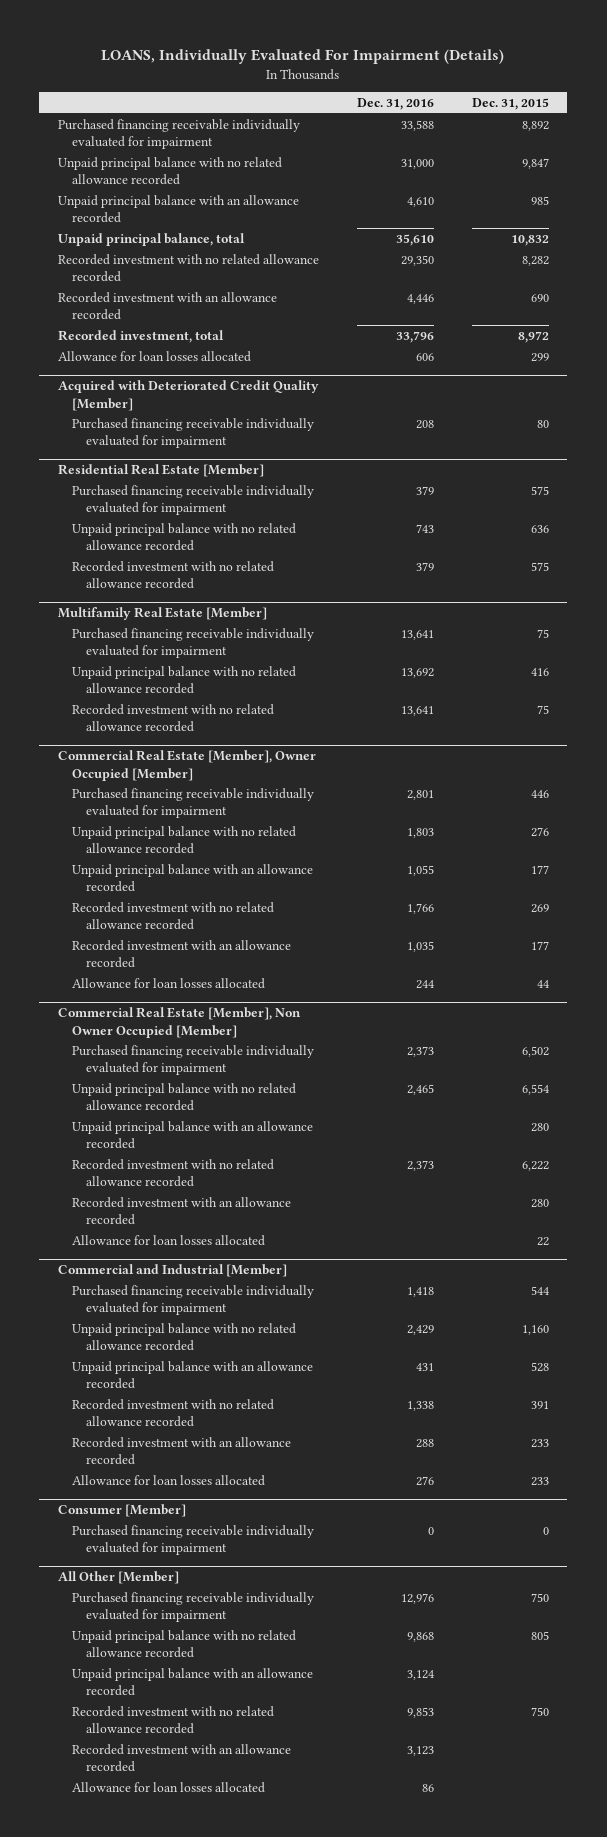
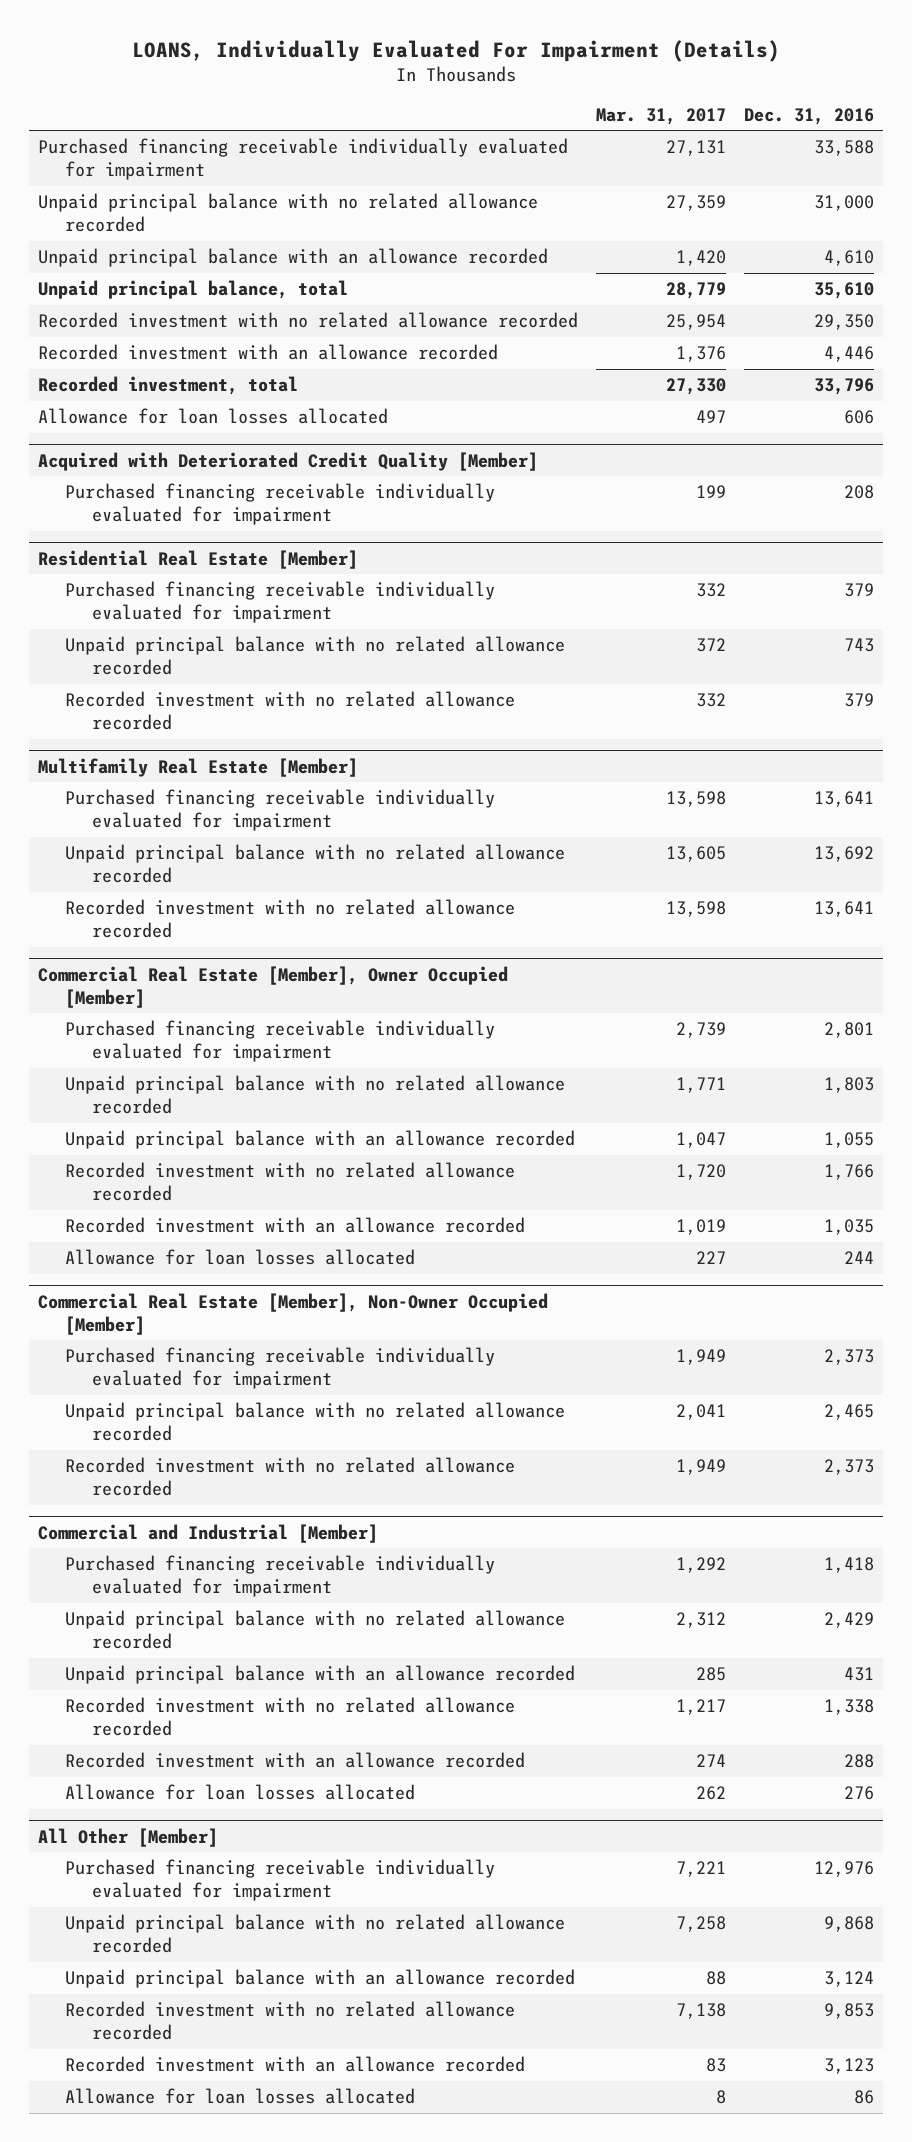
- | Dec. 31, 2016 | Dec. 31, 2015
+ | Mar. 31, 2017 | Dec. 31, 2016
- Commercial Real Estate [Member], Non Owner Occupied [Member]
+ Commercial Real Estate [Member], Non-Owner Occupied [Member]
- Unpaid principal balance with an allowance recorded | | 280
- Recorded investment with an allowance recorded | | 280
- Allowance for loan losses allocated | | 22
- Consumer [Member]
- Purchased financing receivable individually evaluated for impairment | 0 | 0

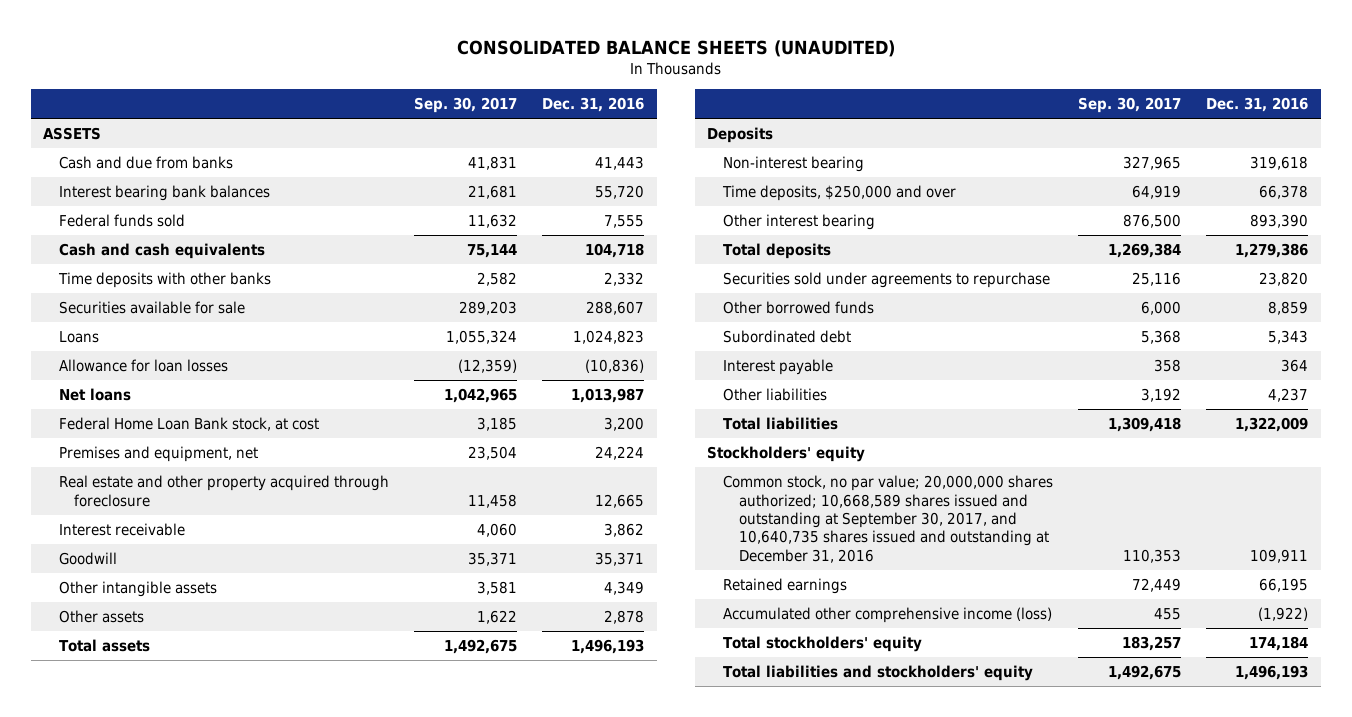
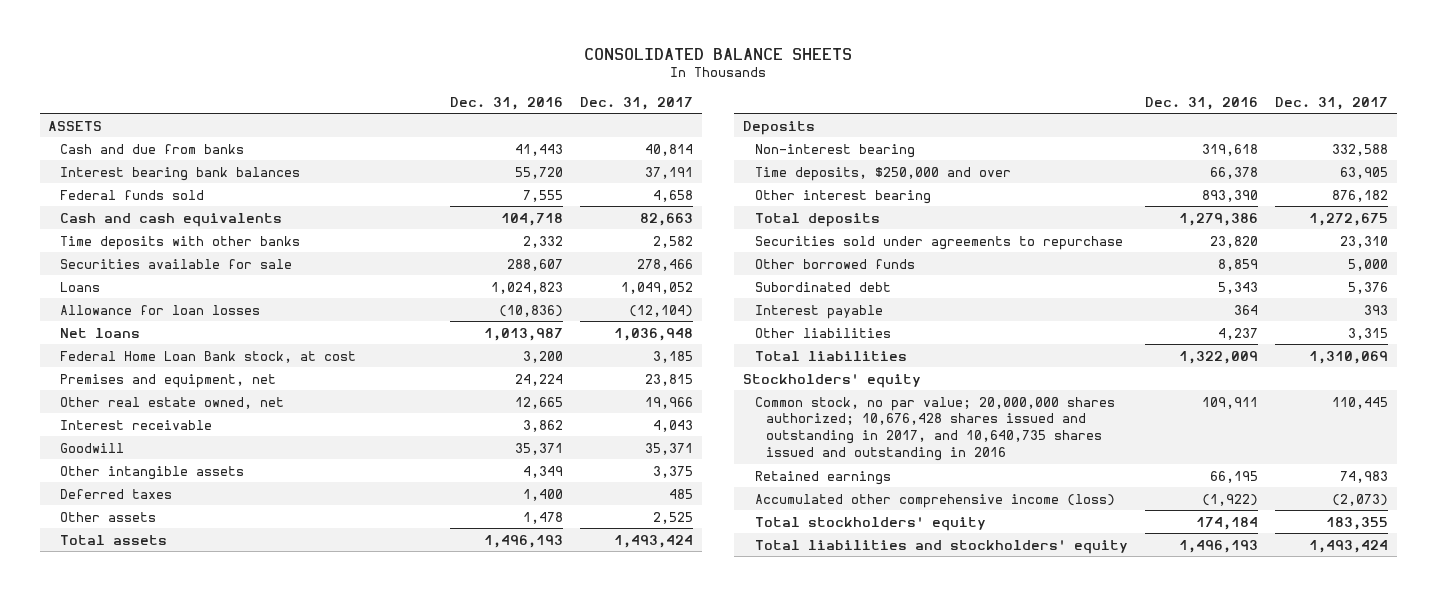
- CONSOLIDATED BALANCE SHEETS (UNAUDITED)
+ CONSOLIDATED BALANCE SHEETS
- | Sep. 30, 2017 | Dec. 31, 2016
+ | Dec. 31, 2016 | Dec. 31, 2017
- Real estate and other property acquired through foreclosure | 11,458 | 12,665
+ Other real estate owned, net | 12,665 | 19,966
- Other assets | 1,622 | 2,878
+ Deferred taxes | 1,400 | 485
+ Other assets | 1,478 | 2,525
- Common stock, no par value; 20,000,000 shares authorized; 10,668,589 shares issued and outstanding at September 30, 2017, and 10,640,735 shares issued and outstanding at December 31, 2016 | 110,353 | 109,911
+ Common stock, no par value; 20,000,000 shares authorized; 10,676,428 shares issued and outstanding in 2017, and 10,640,735 shares issued and outstanding in 2016 | 109,911 | 110,445

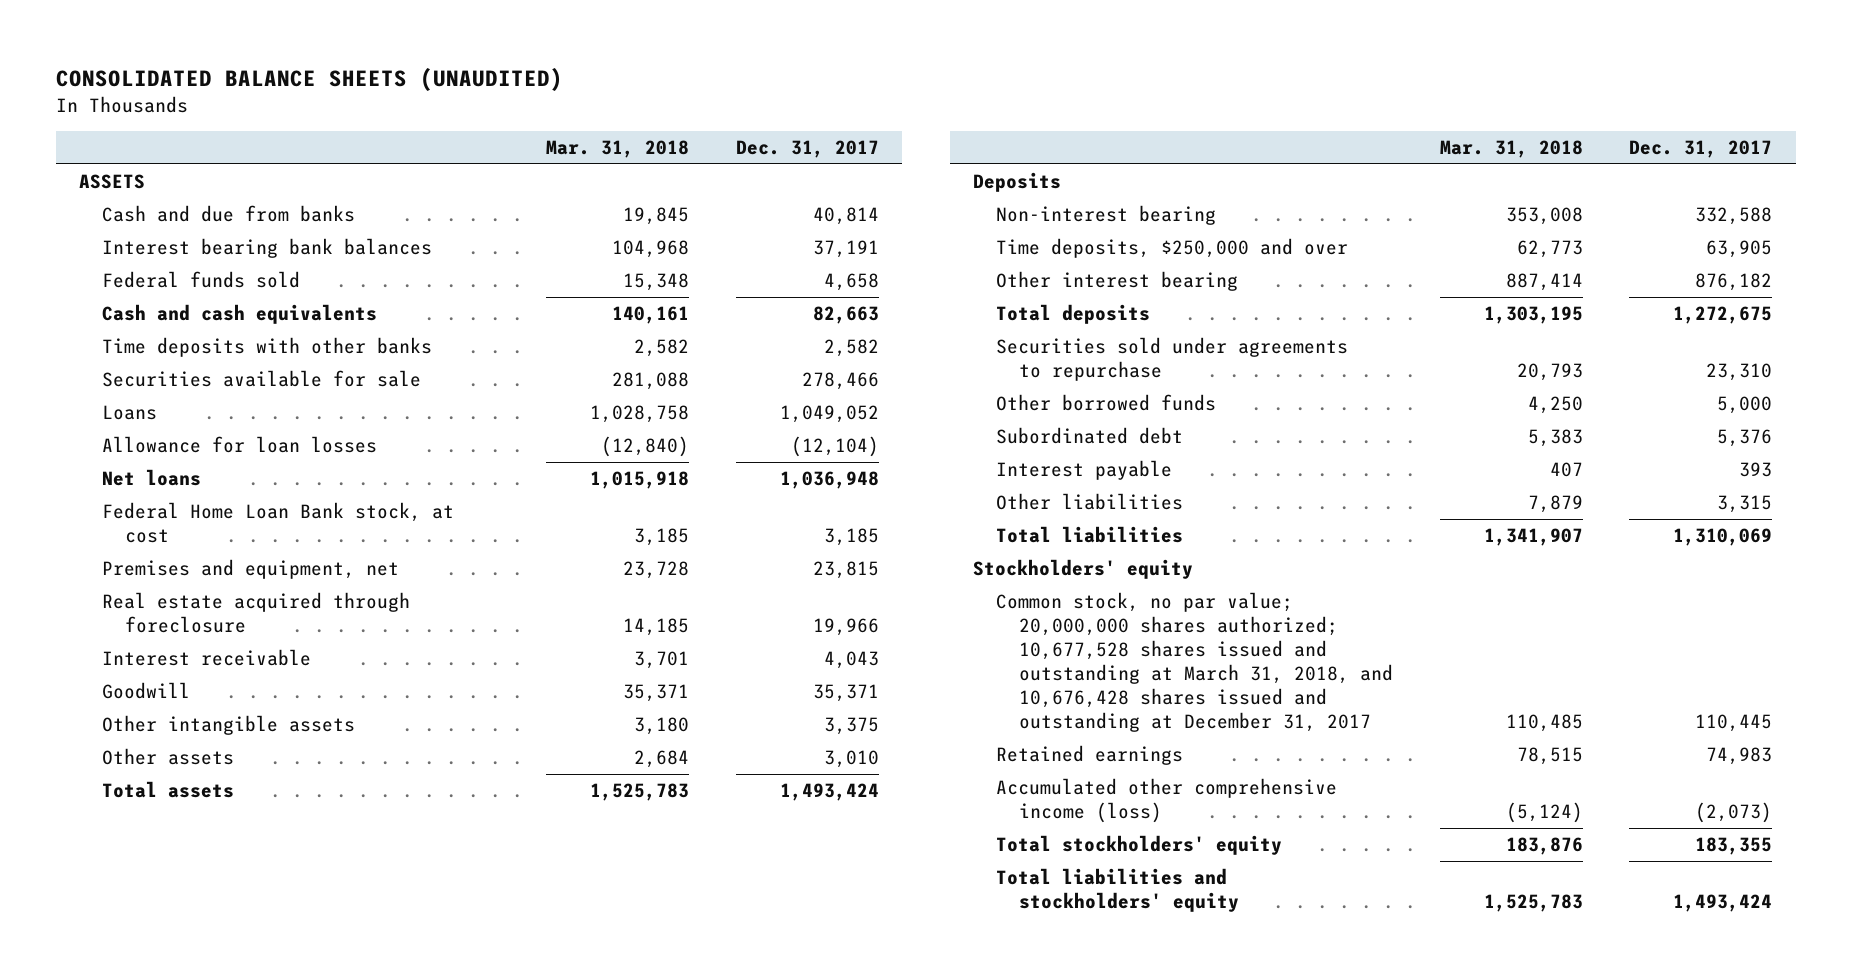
- CONSOLIDATED BALANCE SHEETS
+ CONSOLIDATED BALANCE SHEETS (UNAUDITED)
- | Dec. 31, 2016 | Dec. 31, 2017
+ | Mar. 31, 2018 | Dec. 31, 2017
- Other real estate owned, net | 12,665 | 19,966
+ Real estate acquired through foreclosure | 14,185 | 19,966
- Deferred taxes | 1,400 | 485
- Other assets | 1,478 | 2,525
+ Other assets | 2,684 | 3,010
- Common stock, no par value; 20,000,000 shares authorized; 10,676,428 shares issued and outstanding in 2017, and 10,640,735 shares issued and outstanding in 2016 | 109,911 | 110,445
+ Common stock, no par value; 20,000,000 shares authorized; 10,677,528 shares issued and outstanding at March 31, 2018, and 10,676,428 shares issued and outstanding at December 31, 2017 | 110,485 | 110,445

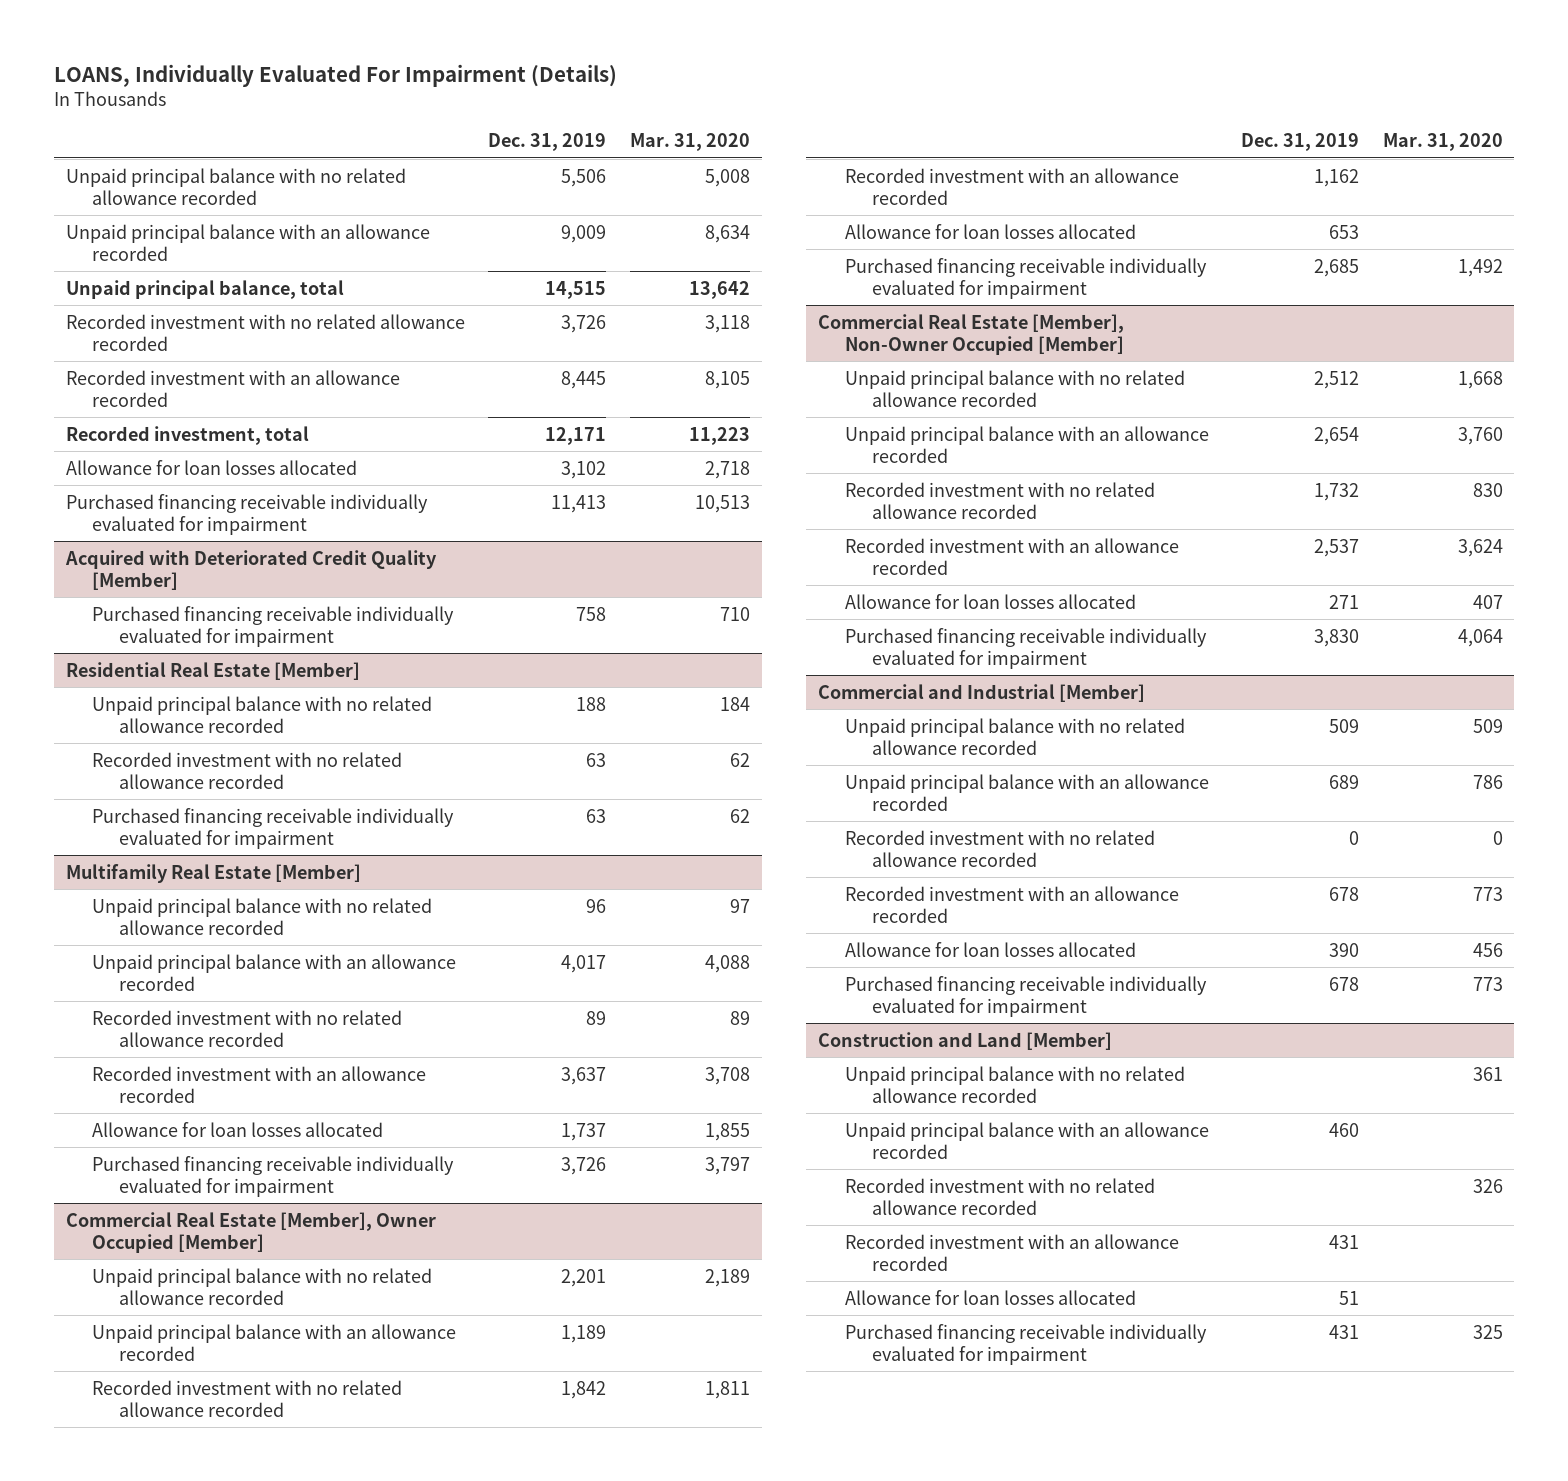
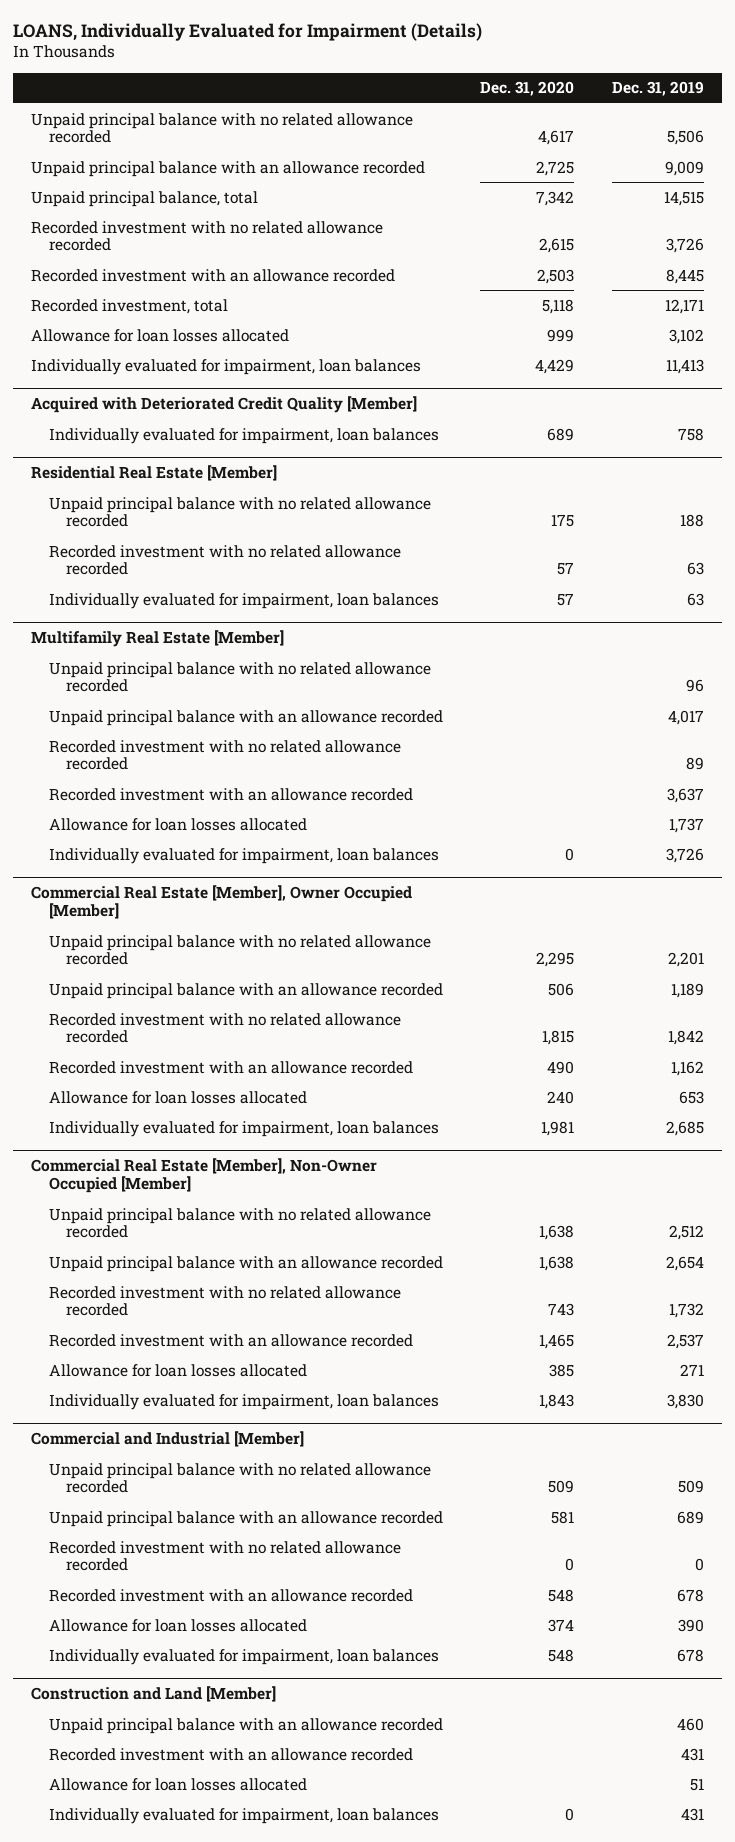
- LOANS, Individually Evaluated For Impairment (Details)
+ LOANS, Individually Evaluated for Impairment (Details)
- | Dec. 31, 2019 | Mar. 31, 2020
+ | Dec. 31, 2020 | Dec. 31, 2019
- Purchased financing receivable individually evaluated for impairment | 11,413 | 10,513
+ Individually evaluated for impairment, loan balances | 4,429 | 11,413
@ Acquired with Deteriorated Credit Quality [Member]
- Purchased financing receivable individually evaluated for impairment | 758 | 710
+ Individually evaluated for impairment, loan balances | 689 | 758
@ Residential Real Estate [Member]
- Purchased financing receivable individually evaluated for impairment | 63 | 62
+ Individually evaluated for impairment, loan balances | 57 | 63
@ Multifamily Real Estate [Member]
- Purchased financing receivable individually evaluated for impairment | 3,726 | 3,797
+ Individually evaluated for impairment, loan balances | 0 | 3,726
@ Commercial Real Estate [Member], Owner Occupied [Member]
- Purchased financing receivable individually evaluated for impairment | 2,685 | 1,492
+ Individually evaluated for impairment, loan balances | 1,981 | 2,685
@ Commercial Real Estate [Member], Non-Owner Occupied [Member]
- Purchased financing receivable individually evaluated for impairment | 3,830 | 4,064
+ Individually evaluated for impairment, loan balances | 1,843 | 3,830
@ Commercial and Industrial [Member]
- Purchased financing receivable individually evaluated for impairment | 678 | 773
+ Individually evaluated for impairment, loan balances | 548 | 678
@ Construction and Land [Member]
- Unpaid principal balance with no related allowance recorded | | 361
- Recorded investment with no related allowance recorded | | 326
- Purchased financing receivable individually evaluated for impairment | 431 | 325
+ Individually evaluated for impairment, loan balances | 0 | 431

